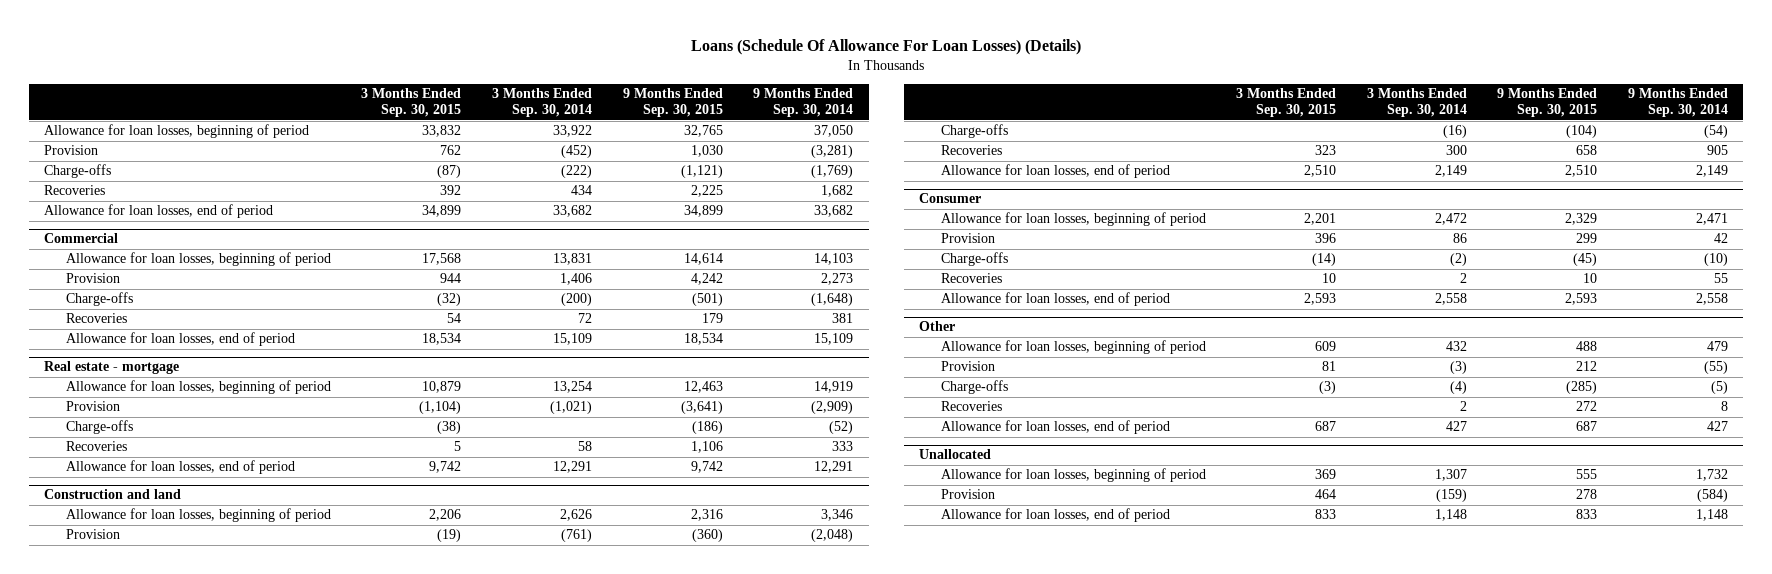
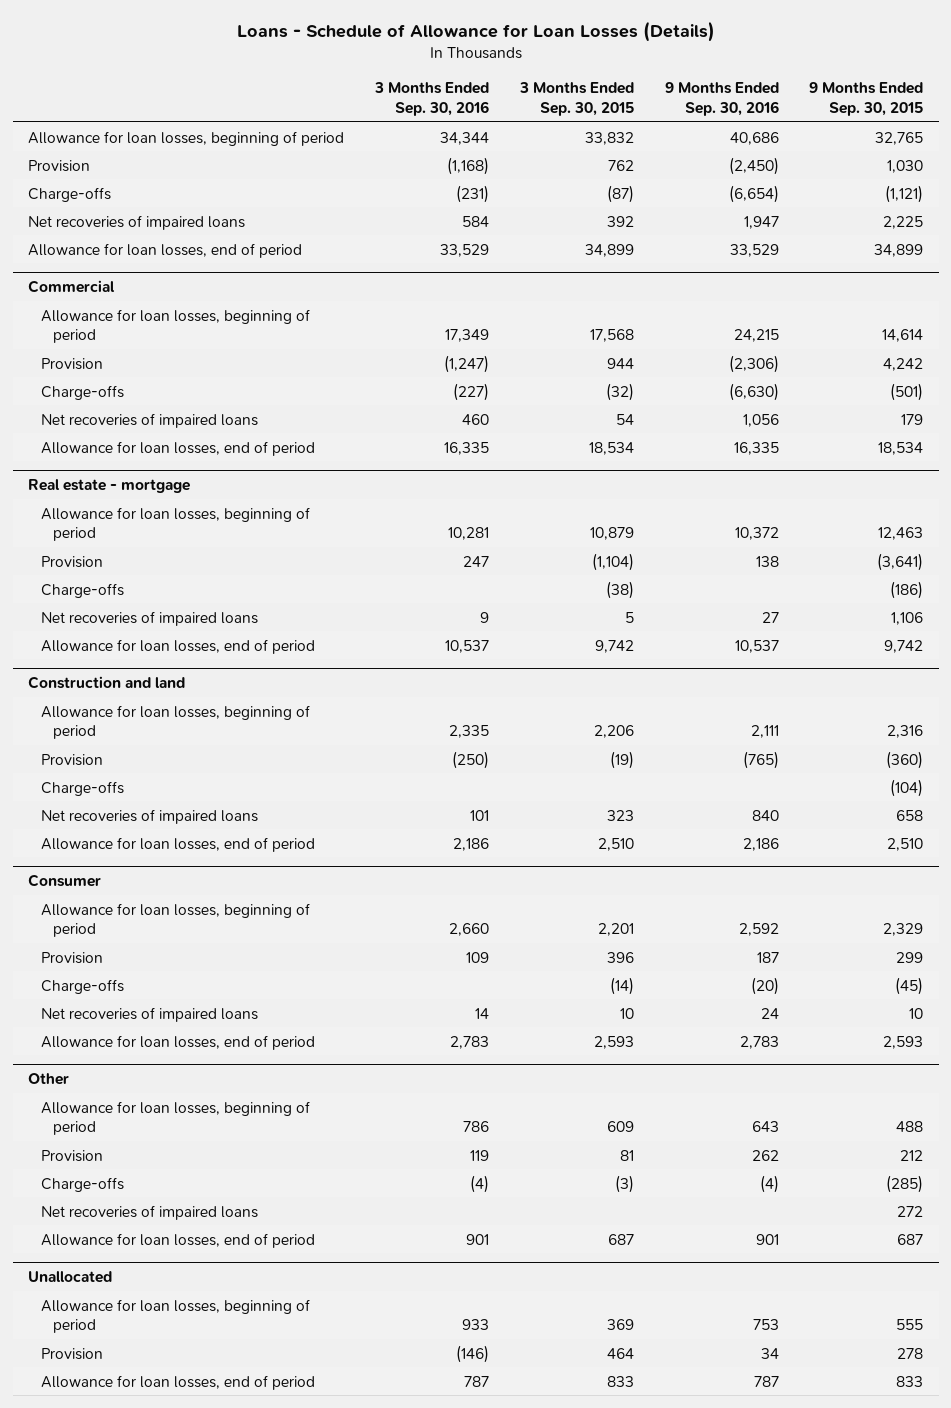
- Loans (Schedule Of Allowance For Loan Losses) (Details)
+ Loans - Schedule of Allowance for Loan Losses (Details)
- | 3 Months Ended Sep. 30, 2015 | 3 Months Ended Sep. 30, 2014 | 9 Months Ended Sep. 30, 2015 | 9 Months Ended Sep. 30, 2014
+ | 3 Months Ended Sep. 30, 2016 | 3 Months Ended Sep. 30, 2015 | 9 Months Ended Sep. 30, 2016 | 9 Months Ended Sep. 30, 2015
- Recoveries | 392 | 434 | 2,225 | 1,682
+ Net recoveries of impaired loans | 584 | 392 | 1,947 | 2,225
@ Commercial
- Recoveries | 54 | 72 | 179 | 381
+ Net recoveries of impaired loans | 460 | 54 | 1,056 | 179
@ Real estate - mortgage
- Recoveries | 5 | 58 | 1,106 | 333
+ Net recoveries of impaired loans | 9 | 5 | 27 | 1,106
@ Construction and land
- Recoveries | 323 | 300 | 658 | 905
+ Net recoveries of impaired loans | 101 | 323 | 840 | 658
@ Consumer
- Recoveries | 10 | 2 | 10 | 55
+ Net recoveries of impaired loans | 14 | 10 | 24 | 10
@ Other
- Recoveries | | 2 | 272 | 8
+ Net recoveries of impaired loans | | | | 272

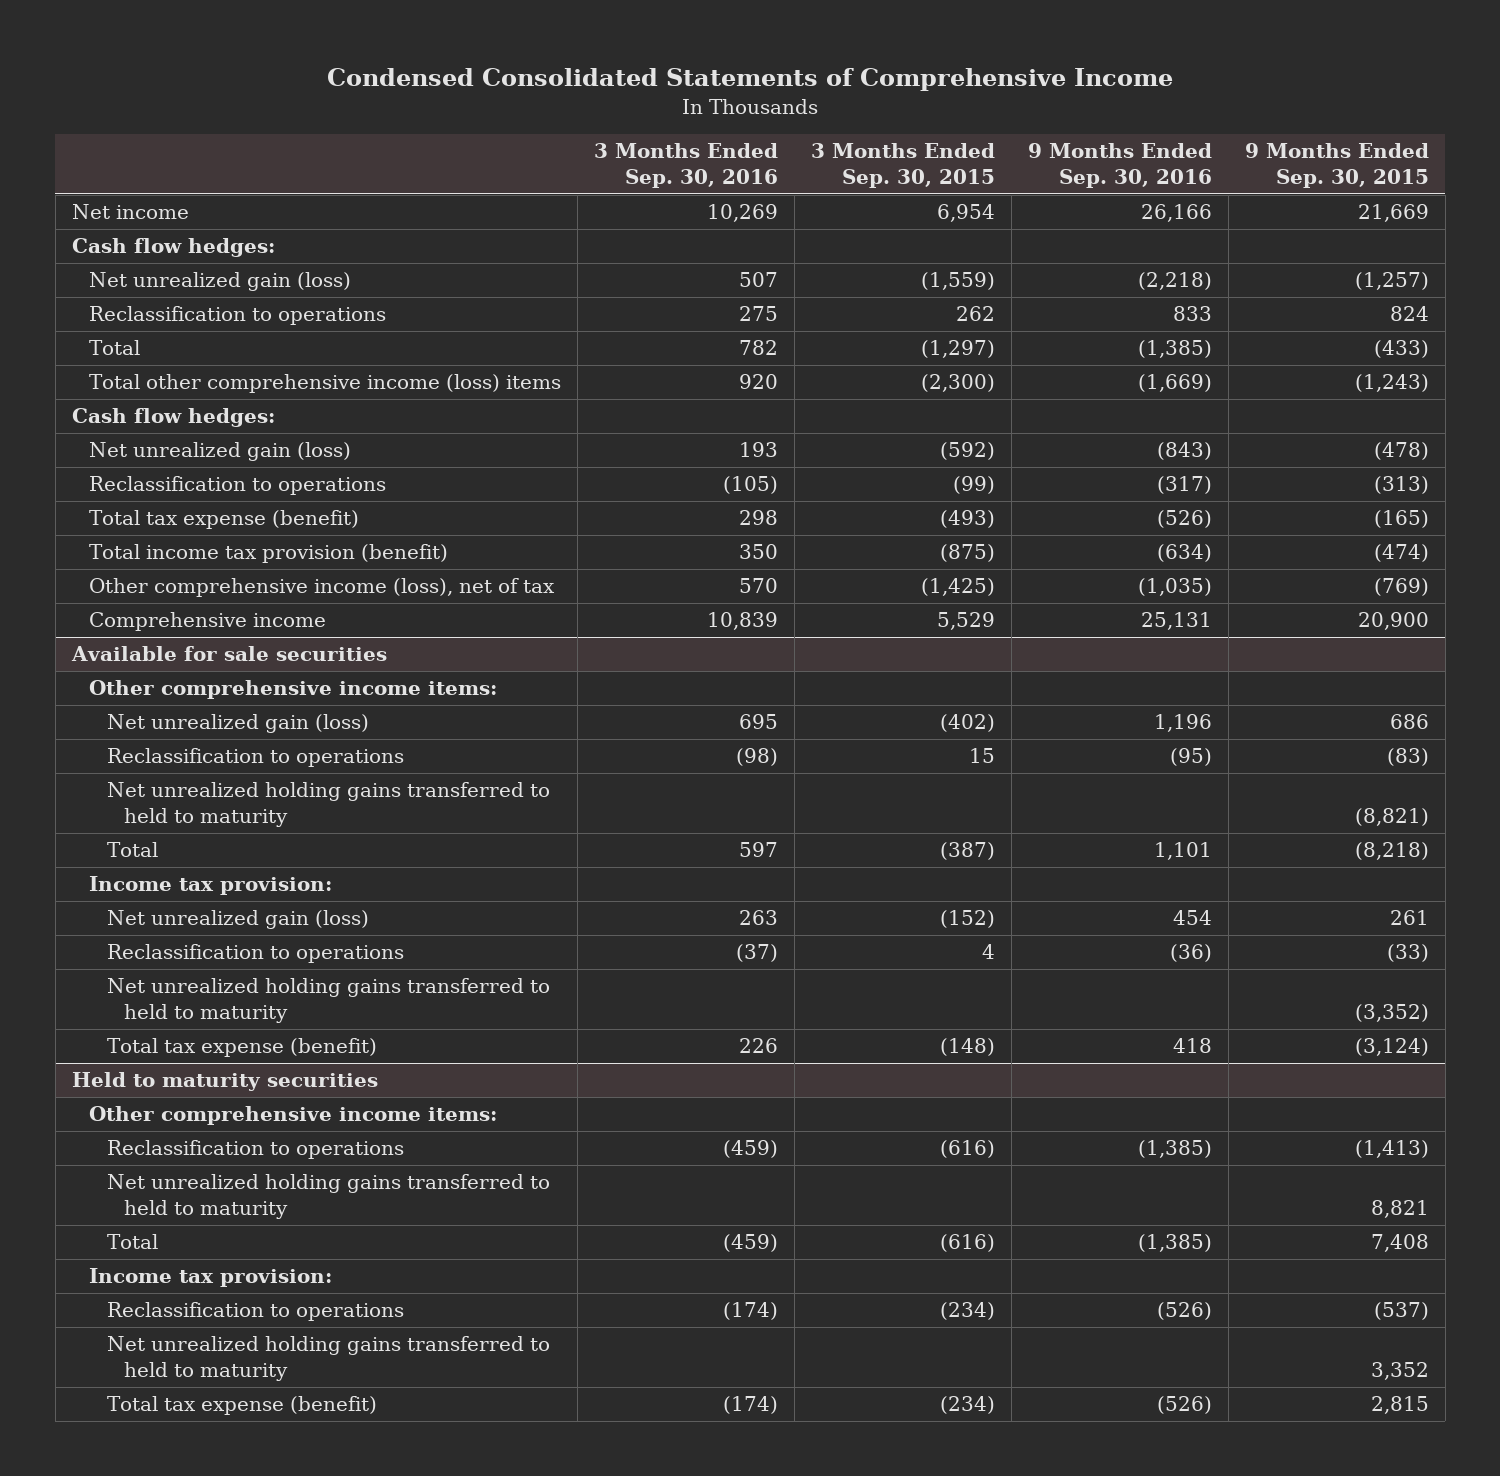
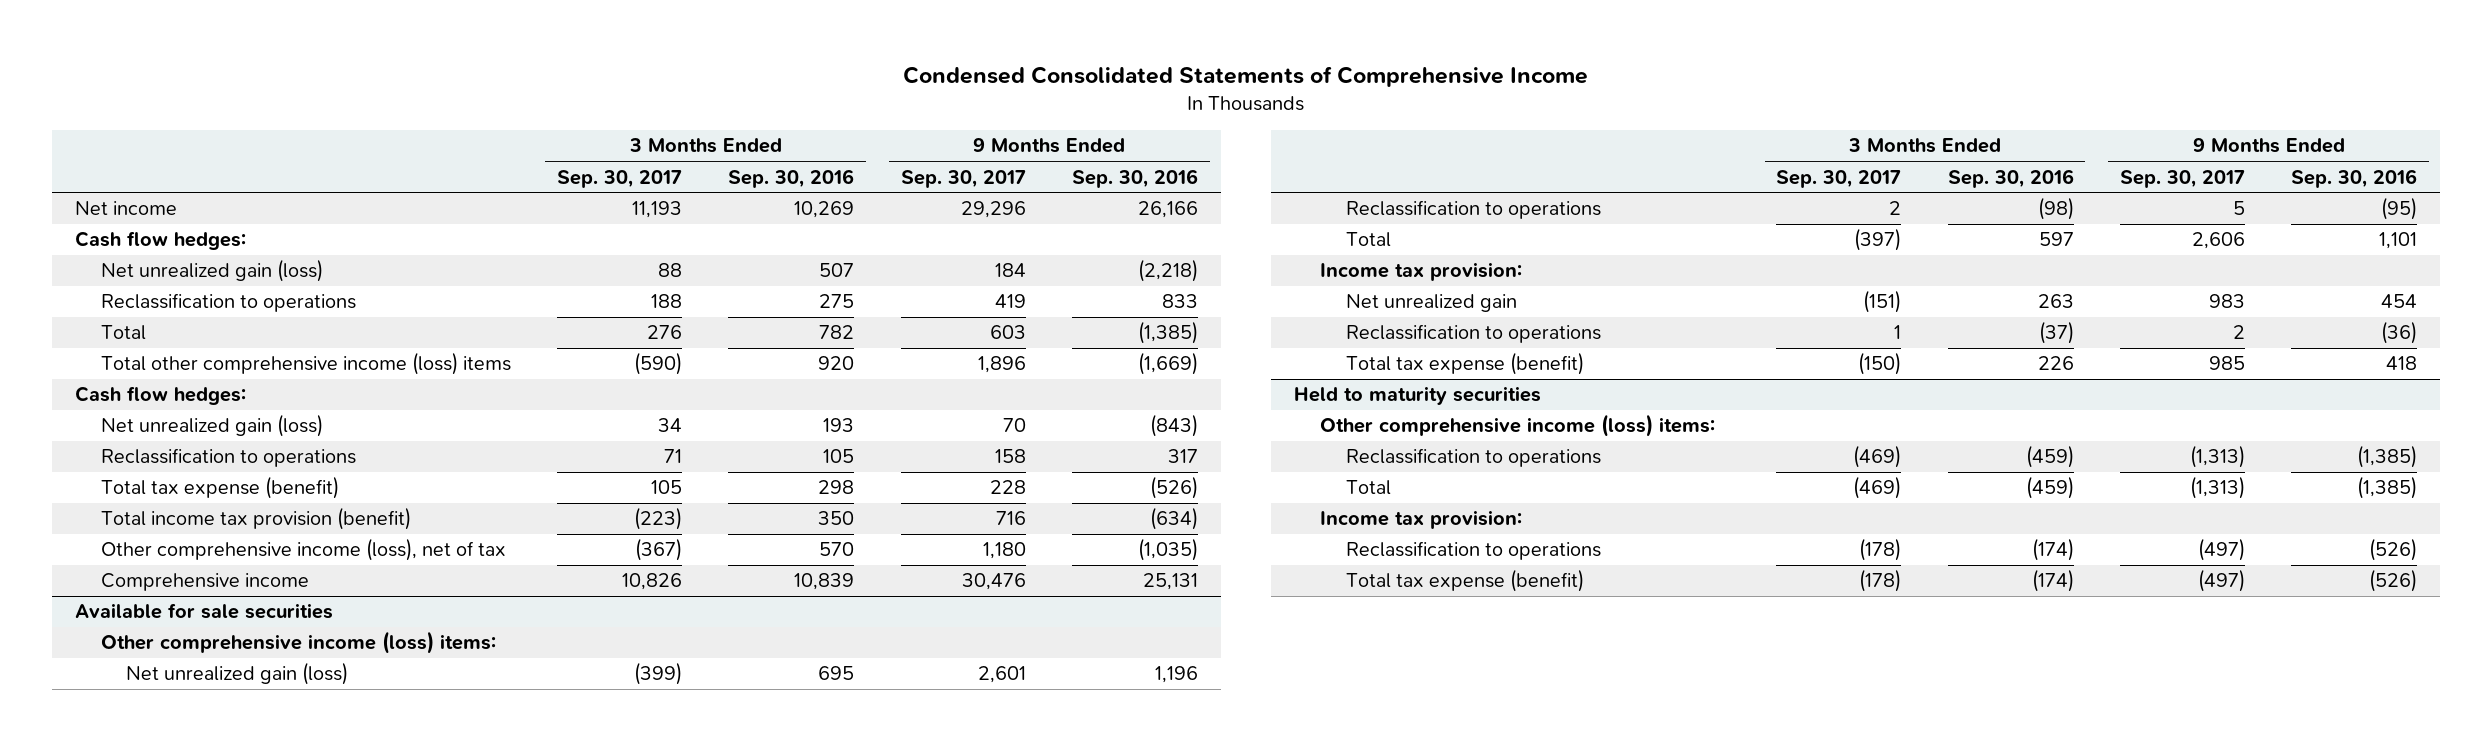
- | 3 Months Ended Sep. 30, 2016 | 3 Months Ended Sep. 30, 2015 | 9 Months Ended Sep. 30, 2016 | 9 Months Ended Sep. 30, 2015
+ | 3 Months Ended Sep. 30, 2017 | 3 Months Ended Sep. 30, 2016 | 9 Months Ended Sep. 30, 2017 | 9 Months Ended Sep. 30, 2016
- Reclassification to operations | (105) | (99) | (317) | (313)
+ Reclassification to operations | 71 | 105 | 158 | 317
@ Available for sale securities
- Other comprehensive income items:
+ Other comprehensive income (loss) items:
- Net unrealized holding gains transferred to held to maturity | | | | (8,821)
- Net unrealized gain (loss) | 263 | (152) | 454 | 261
+ Net unrealized gain | (151) | 263 | 983 | 454
- Net unrealized holding gains transferred to held to maturity | | | | (3,352)
@ Held to maturity securities
- Other comprehensive income items:
+ Other comprehensive income (loss) items:
- Net unrealized holding gains transferred to held to maturity | | | | 8,821
- Net unrealized holding gains transferred to held to maturity | | | | 3,352

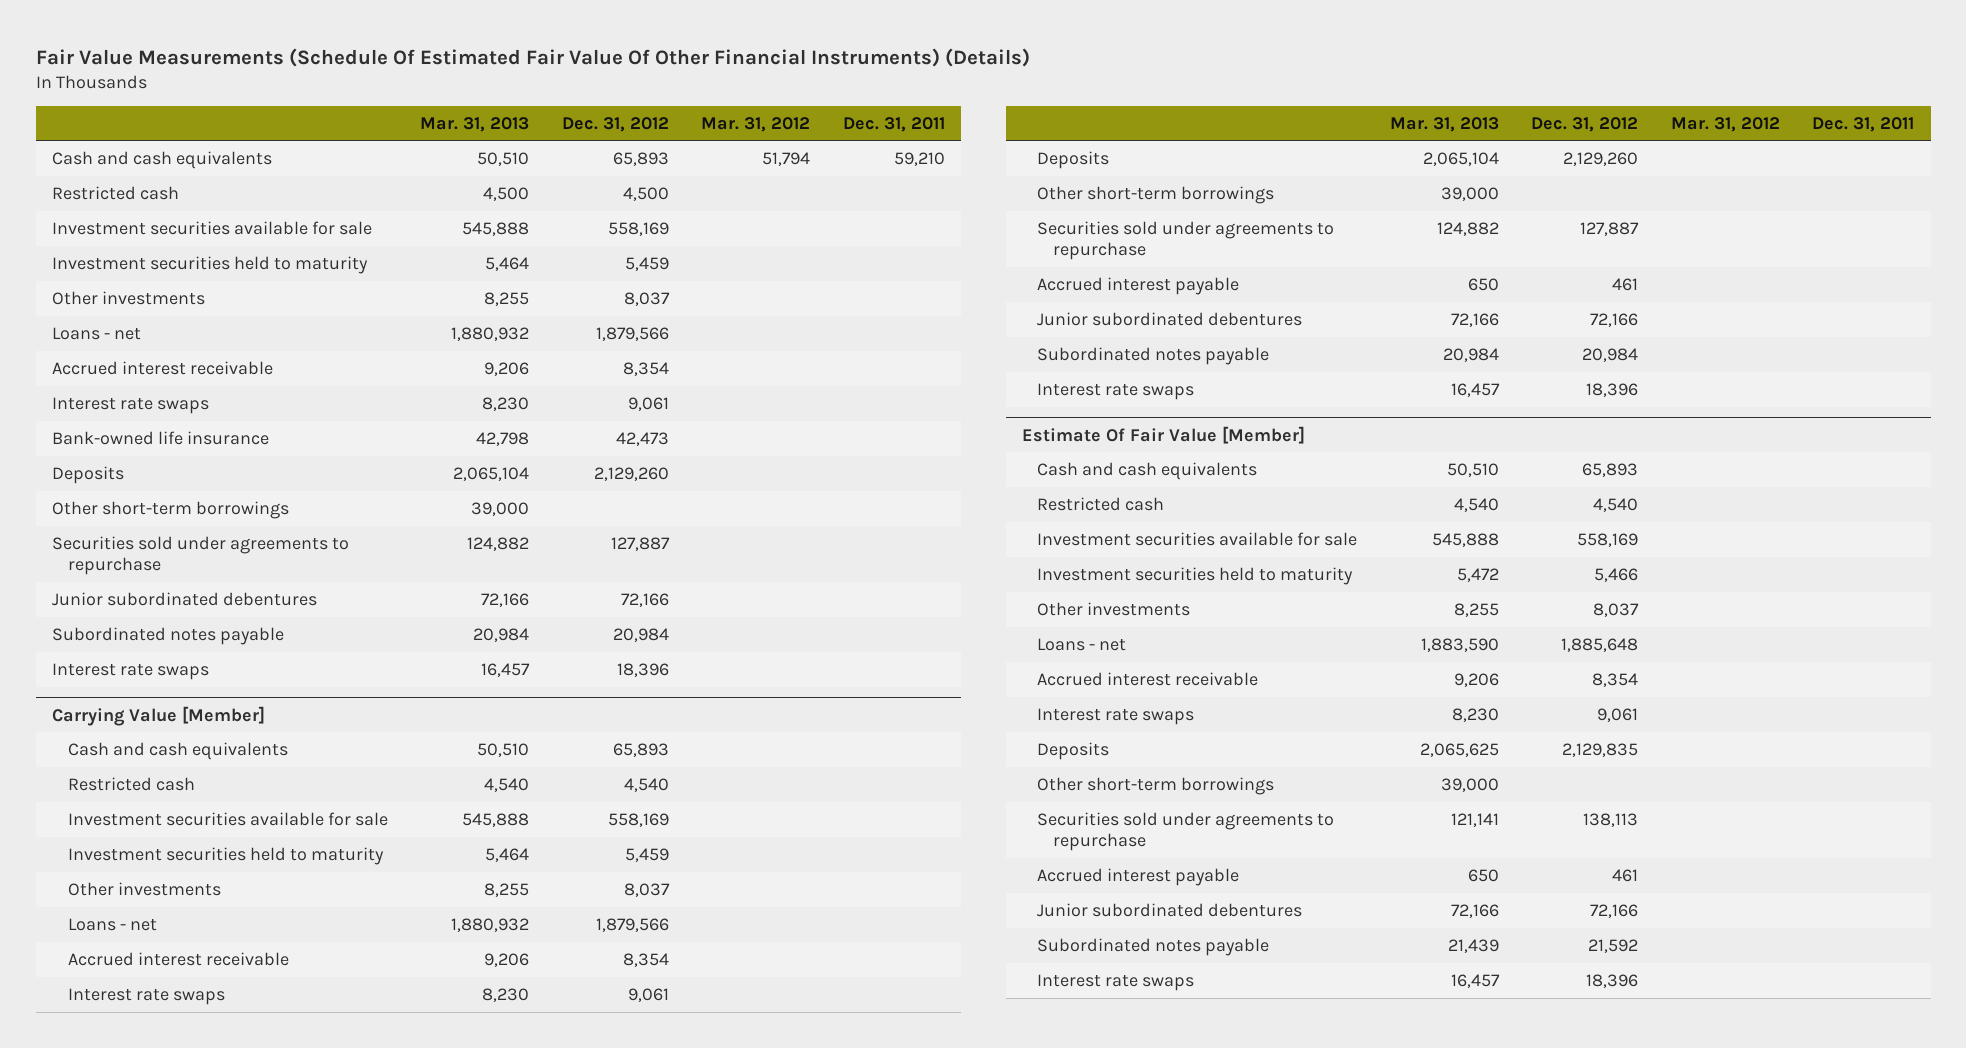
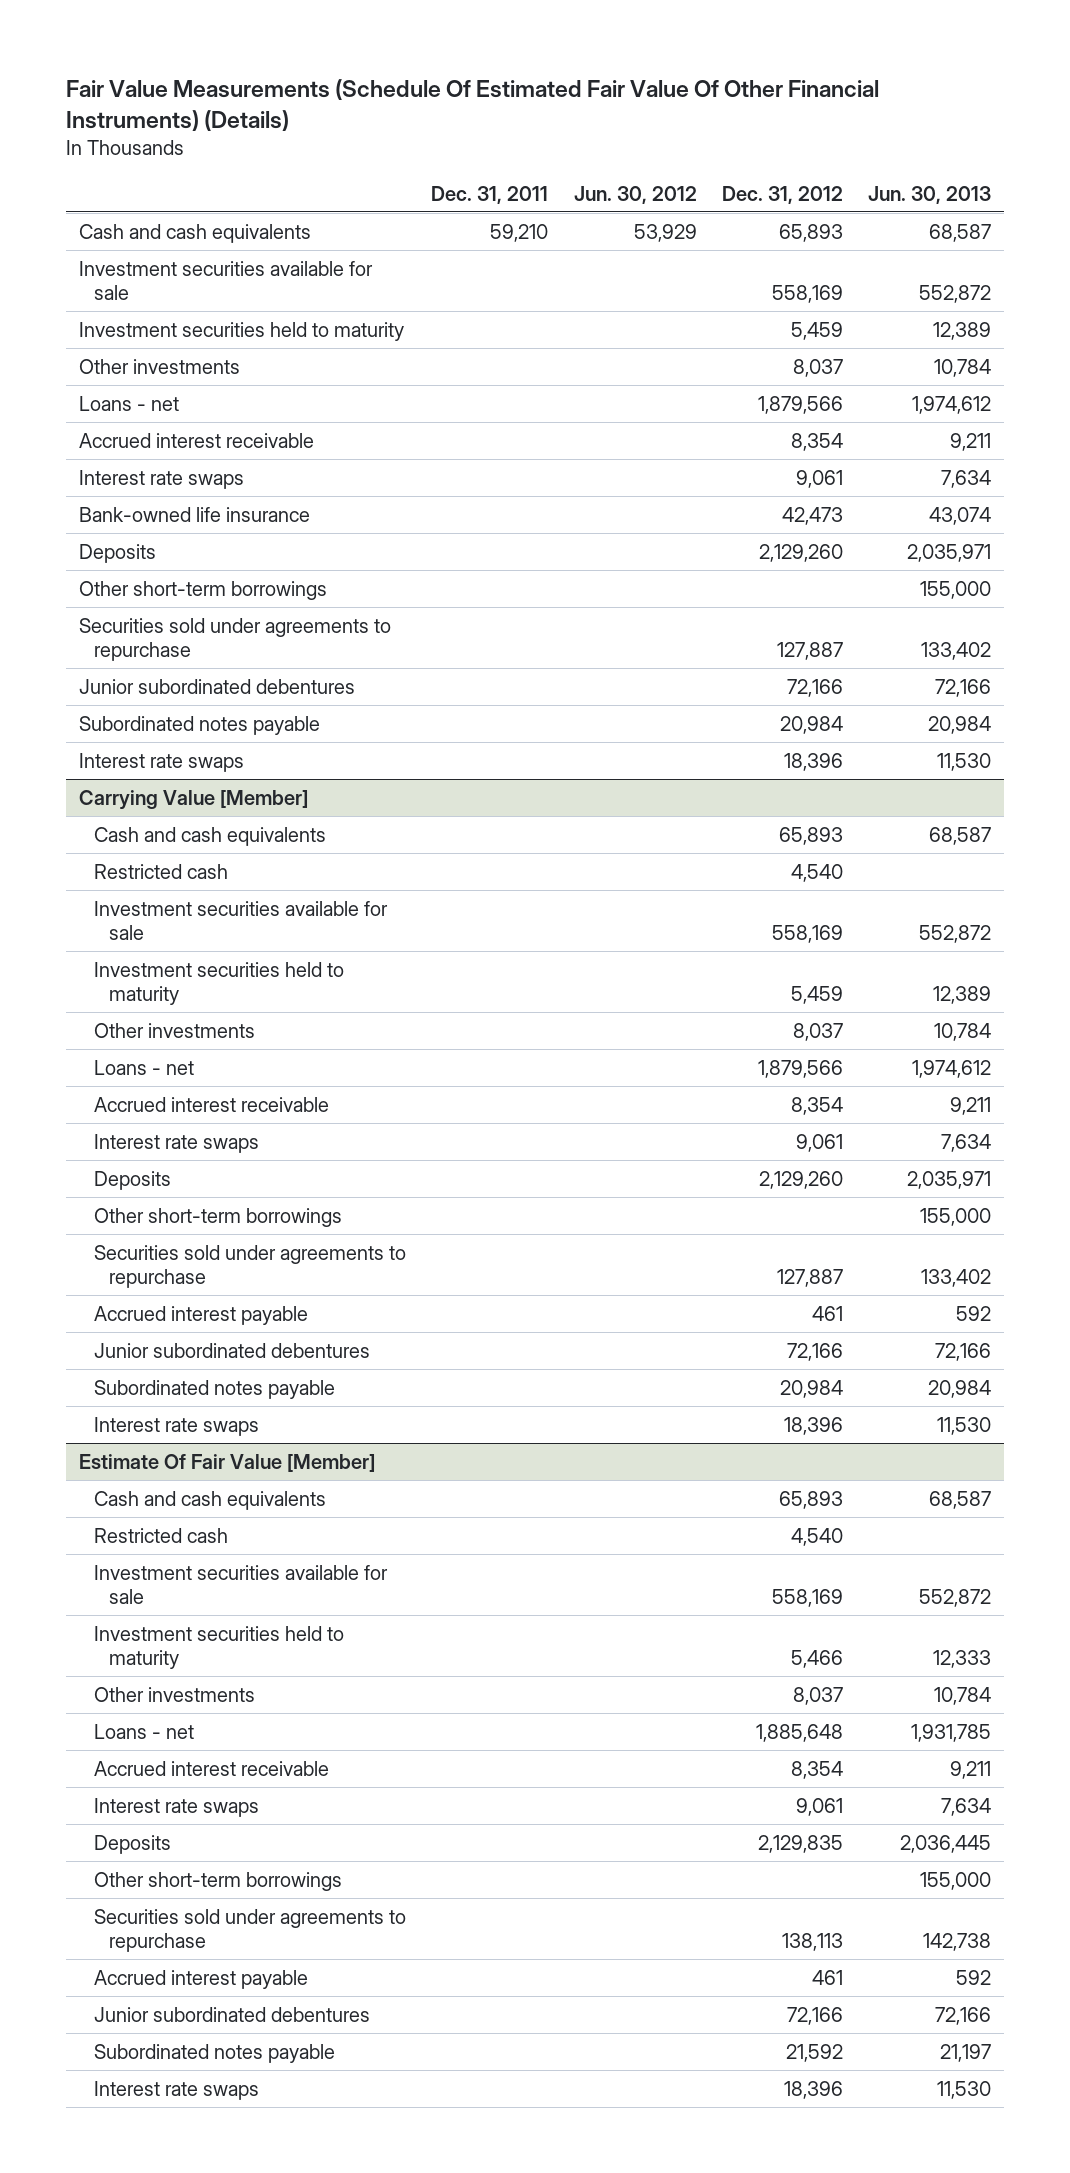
- | Mar. 31, 2013 | Dec. 31, 2012 | Mar. 31, 2012 | Dec. 31, 2011
+ | Dec. 31, 2011 | Jun. 30, 2012 | Dec. 31, 2012 | Jun. 30, 2013
- Restricted cash | 4,500 | 4,500 | |

